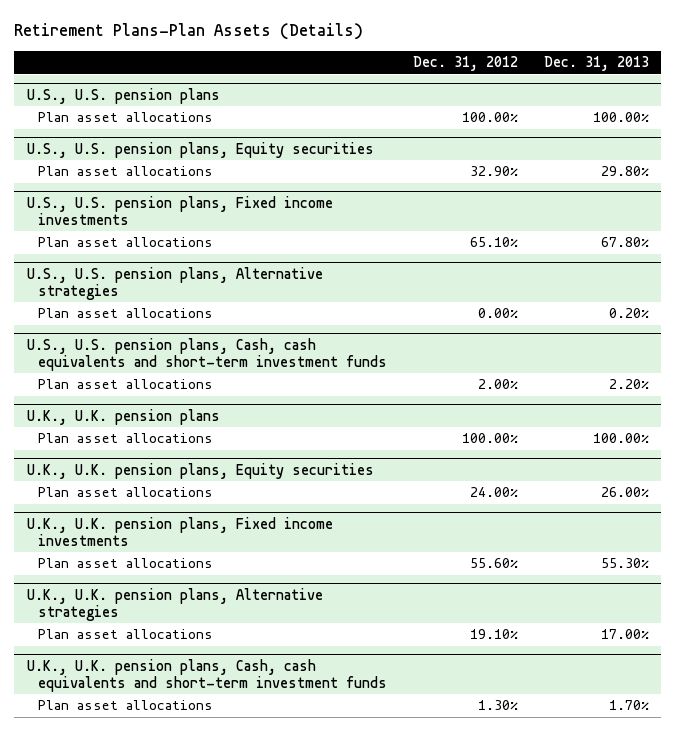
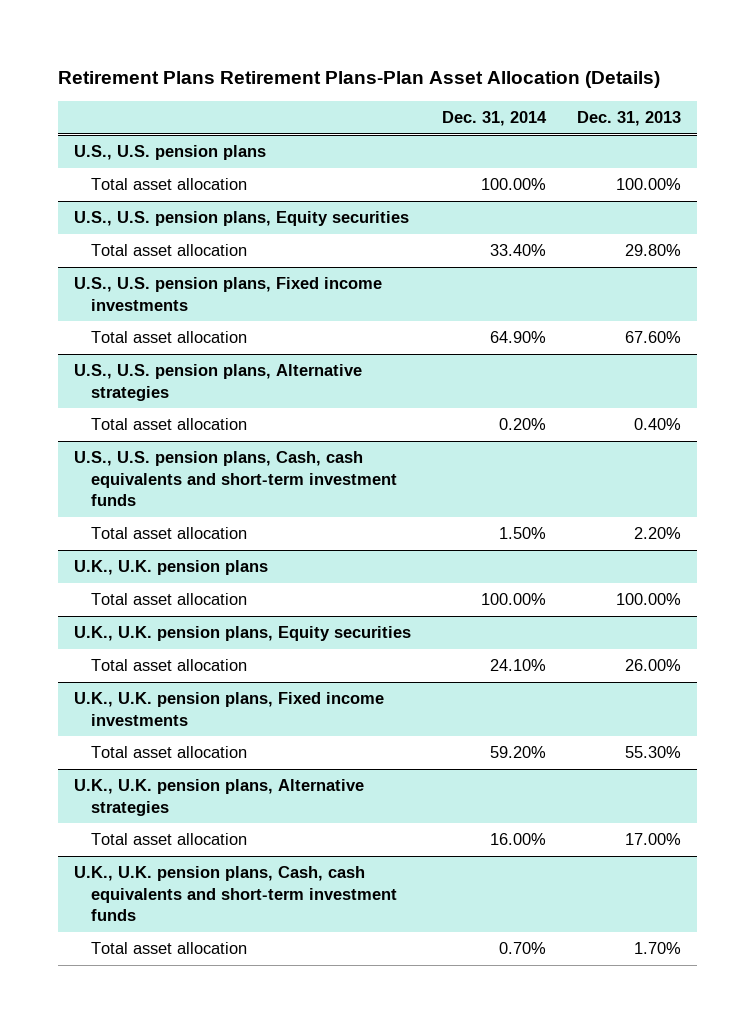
- Retirement Plans-Plan Assets (Details)
+ Retirement Plans Retirement Plans-Plan Asset Allocation (Details)
- | Dec. 31, 2012 | Dec. 31, 2013
+ | Dec. 31, 2014 | Dec. 31, 2013
@ U.S., U.S. pension plans
- Plan asset allocations | 100.00% | 100.00%
+ Total asset allocation | 100.00% | 100.00%
@ U.S., U.S. pension plans, Equity securities
- Plan asset allocations | 32.90% | 29.80%
+ Total asset allocation | 33.40% | 29.80%
@ U.S., U.S. pension plans, Fixed income investments
- Plan asset allocations | 65.10% | 67.80%
+ Total asset allocation | 64.90% | 67.60%
@ U.S., U.S. pension plans, Alternative strategies
- Plan asset allocations | 0.00% | 0.20%
+ Total asset allocation | 0.20% | 0.40%
@ U.S., U.S. pension plans, Cash, cash equivalents and short-term investment funds
- Plan asset allocations | 2.00% | 2.20%
+ Total asset allocation | 1.50% | 2.20%
@ U.K., U.K. pension plans
- Plan asset allocations | 100.00% | 100.00%
+ Total asset allocation | 100.00% | 100.00%
@ U.K., U.K. pension plans, Equity securities
- Plan asset allocations | 24.00% | 26.00%
+ Total asset allocation | 24.10% | 26.00%
@ U.K., U.K. pension plans, Fixed income investments
- Plan asset allocations | 55.60% | 55.30%
+ Total asset allocation | 59.20% | 55.30%
@ U.K., U.K. pension plans, Alternative strategies
- Plan asset allocations | 19.10% | 17.00%
+ Total asset allocation | 16.00% | 17.00%
@ U.K., U.K. pension plans, Cash, cash equivalents and short-term investment funds
- Plan asset allocations | 1.30% | 1.70%
+ Total asset allocation | 0.70% | 1.70%

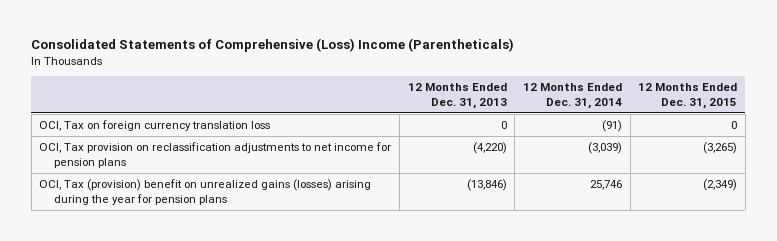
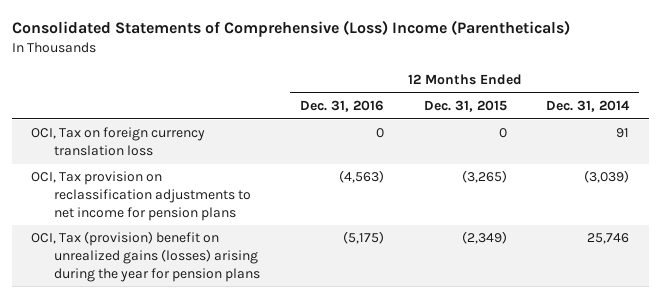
- | 12 Months Ended Dec. 31, 2013 | 12 Months Ended Dec. 31, 2014 | 12 Months Ended Dec. 31, 2015
+ | 12 Months Ended Dec. 31, 2016 | 12 Months Ended Dec. 31, 2015 | 12 Months Ended Dec. 31, 2014
- OCI, Tax on foreign currency translation loss | 0 | (91) | 0
+ OCI, Tax on foreign currency translation loss | 0 | 0 | 91

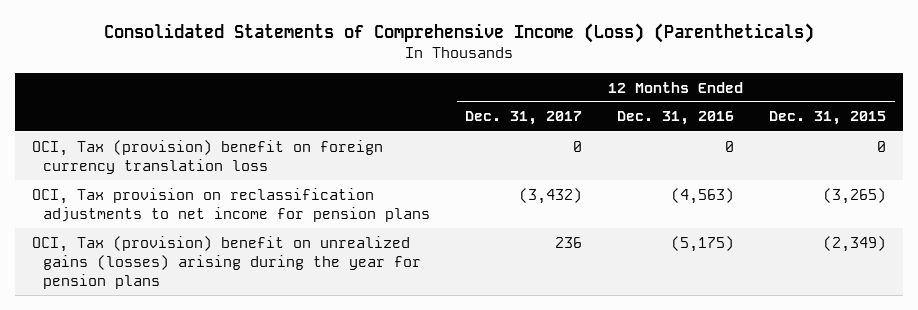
- Consolidated Statements of Comprehensive (Loss) Income (Parentheticals)
+ Consolidated Statements of Comprehensive Income (Loss) (Parentheticals)
- | 12 Months Ended Dec. 31, 2016 | 12 Months Ended Dec. 31, 2015 | 12 Months Ended Dec. 31, 2014
+ | 12 Months Ended Dec. 31, 2017 | 12 Months Ended Dec. 31, 2016 | 12 Months Ended Dec. 31, 2015
- OCI, Tax on foreign currency translation loss | 0 | 0 | 91
+ OCI, Tax (provision) benefit on foreign currency translation loss | 0 | 0 | 0

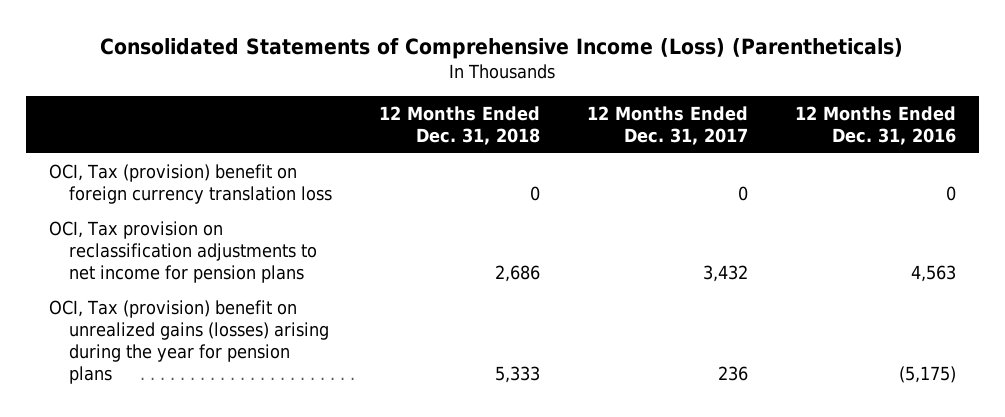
- | 12 Months Ended Dec. 31, 2017 | 12 Months Ended Dec. 31, 2016 | 12 Months Ended Dec. 31, 2015
+ | 12 Months Ended Dec. 31, 2018 | 12 Months Ended Dec. 31, 2017 | 12 Months Ended Dec. 31, 2016
- OCI, Tax provision on reclassification adjustments to net income for pension plans | (3,432) | (4,563) | (3,265)
+ OCI, Tax provision on reclassification adjustments to net income for pension plans | 2,686 | 3,432 | 4,563

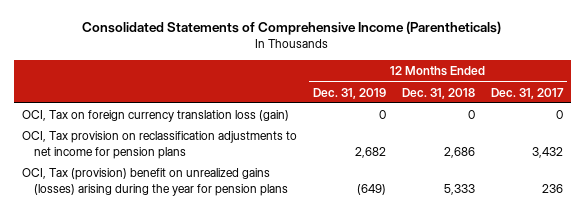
- Consolidated Statements of Comprehensive Income (Loss) (Parentheticals)
+ Consolidated Statements of Comprehensive Income (Parentheticals)
- | 12 Months Ended Dec. 31, 2018 | 12 Months Ended Dec. 31, 2017 | 12 Months Ended Dec. 31, 2016
+ | 12 Months Ended Dec. 31, 2019 | 12 Months Ended Dec. 31, 2018 | 12 Months Ended Dec. 31, 2017
- OCI, Tax (provision) benefit on foreign currency translation loss | 0 | 0 | 0
+ OCI, Tax on foreign currency translation loss (gain) | 0 | 0 | 0

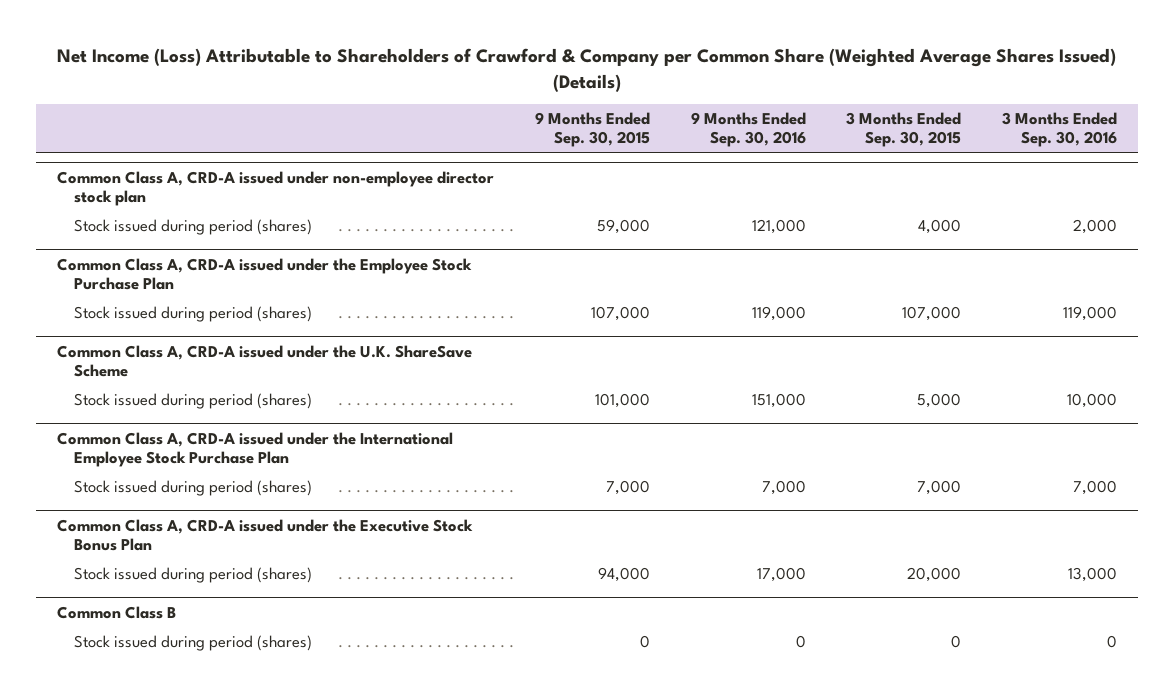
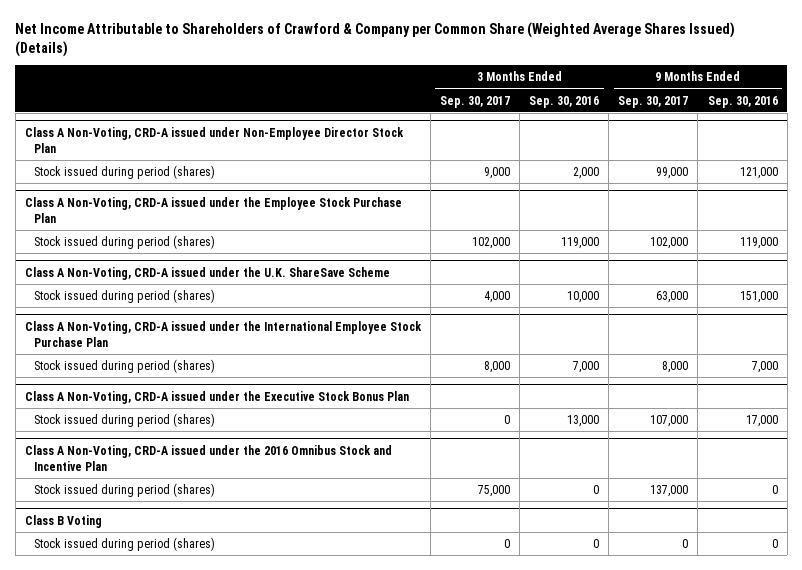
- Net Income (Loss) Attributable to Shareholders of Crawford & Company per Common Share (Weighted Average Shares Issued) (Details)
+ Net Income Attributable to Shareholders of Crawford & Company per Common Share (Weighted Average Shares Issued) (Details)
- | 9 Months Ended Sep. 30, 2015 | 9 Months Ended Sep. 30, 2016 | 3 Months Ended Sep. 30, 2015 | 3 Months Ended Sep. 30, 2016
+ | 3 Months Ended Sep. 30, 2017 | 3 Months Ended Sep. 30, 2016 | 9 Months Ended Sep. 30, 2017 | 9 Months Ended Sep. 30, 2016
- Common Class A, CRD-A issued under non-employee director stock plan
+ Class A Non-Voting, CRD-A issued under Non-Employee Director Stock Plan
- Common Class A, CRD-A issued under the Employee Stock Purchase Plan
+ Class A Non-Voting, CRD-A issued under the Employee Stock Purchase Plan
- Common Class A, CRD-A issued under the U.K. ShareSave Scheme
+ Class A Non-Voting, CRD-A issued under the U.K. ShareSave Scheme
- Common Class A, CRD-A issued under the International Employee Stock Purchase Plan
+ Class A Non-Voting, CRD-A issued under the International Employee Stock Purchase Plan
- Common Class A, CRD-A issued under the Executive Stock Bonus Plan
+ Class A Non-Voting, CRD-A issued under the Executive Stock Bonus Plan
- Common Class B
+ Class A Non-Voting, CRD-A issued under the 2016 Omnibus Stock and Incentive Plan
+ Class B Voting
+ Stock issued during period (shares) | 0 | 0 | 0 | 0

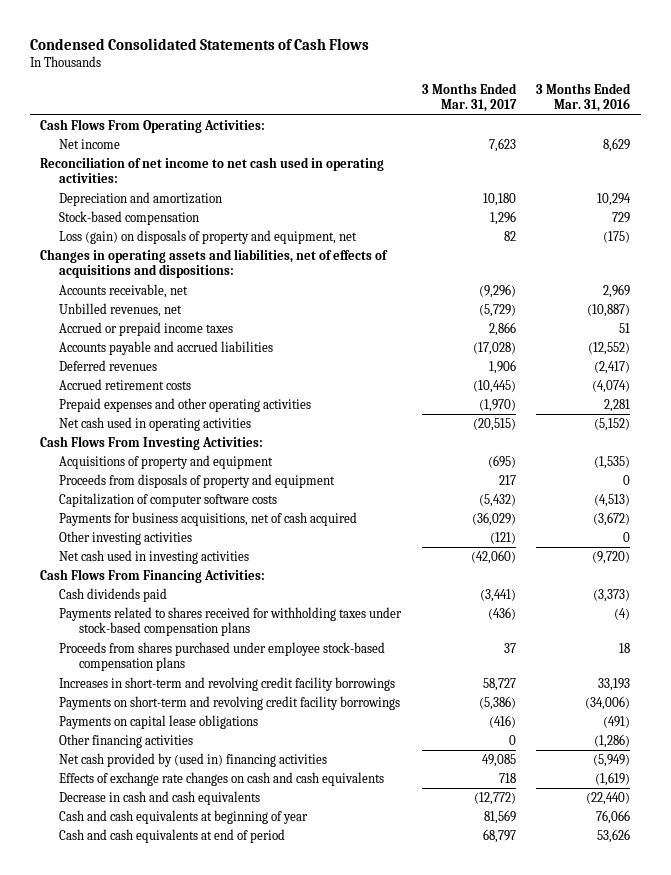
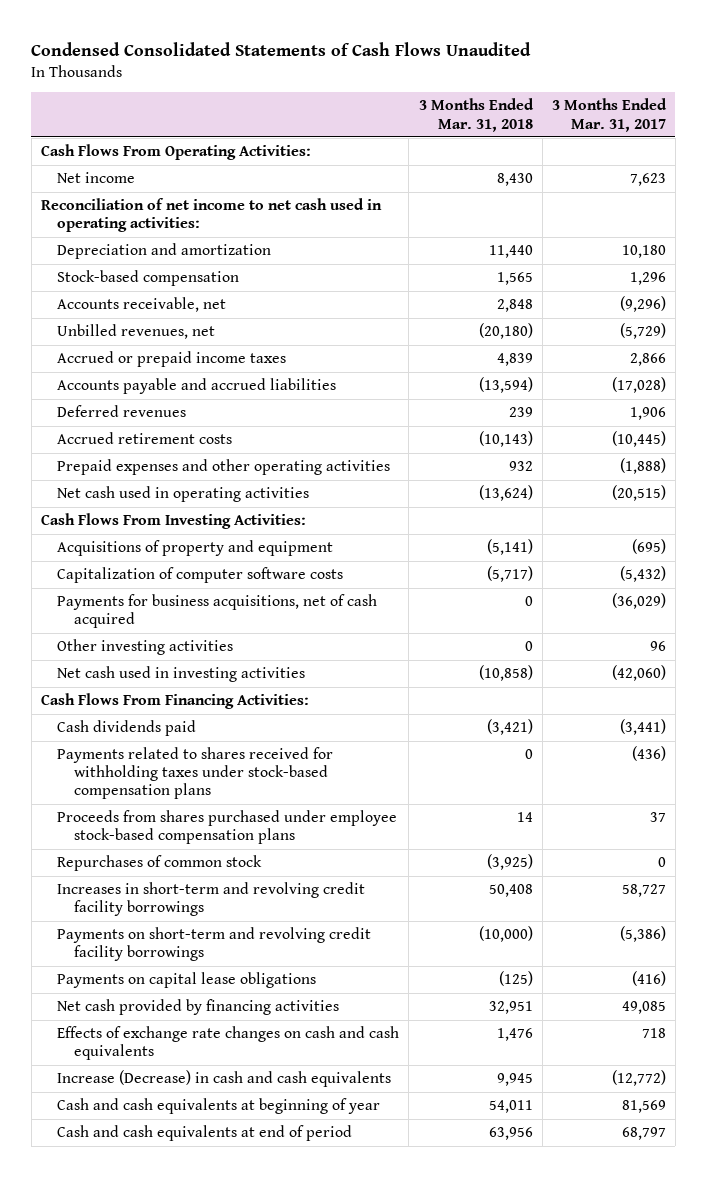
- Condensed Consolidated Statements of Cash Flows
+ Condensed Consolidated Statements of Cash Flows Unaudited
- | 3 Months Ended Mar. 31, 2017 | 3 Months Ended Mar. 31, 2016
+ | 3 Months Ended Mar. 31, 2018 | 3 Months Ended Mar. 31, 2017
- Loss (gain) on disposals of property and equipment, net | 82 | (175)
- Changes in operating assets and liabilities, net of effects of acquisitions and dispositions:
- Prepaid expenses and other operating activities | (1,970) | 2,281
+ Prepaid expenses and other operating activities | 932 | (1,888)
- Proceeds from disposals of property and equipment | 217 | 0
- Other investing activities | (121) | 0
+ Other investing activities | 0 | 96
+ Repurchases of common stock | (3,925) | 0
- Other financing activities | 0 | (1,286)
- Net cash provided by (used in) financing activities | 49,085 | (5,949)
+ Net cash provided by financing activities | 32,951 | 49,085
- Decrease in cash and cash equivalents | (12,772) | (22,440)
+ Increase (Decrease) in cash and cash equivalents | 9,945 | (12,772)

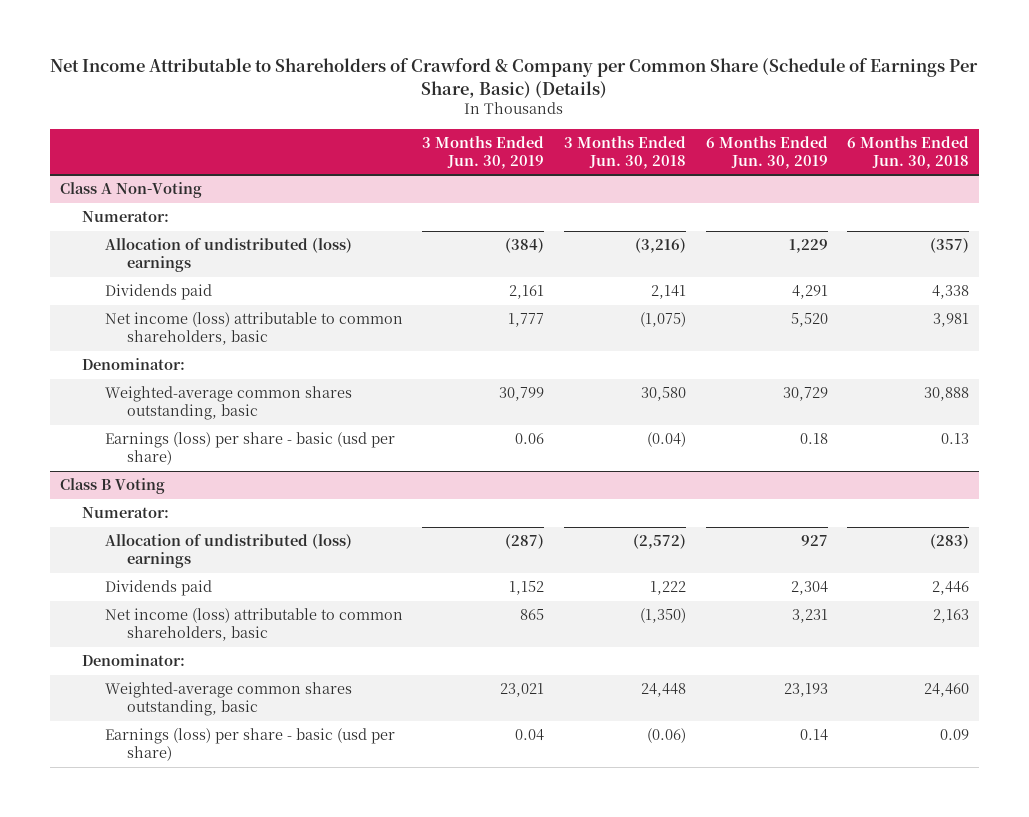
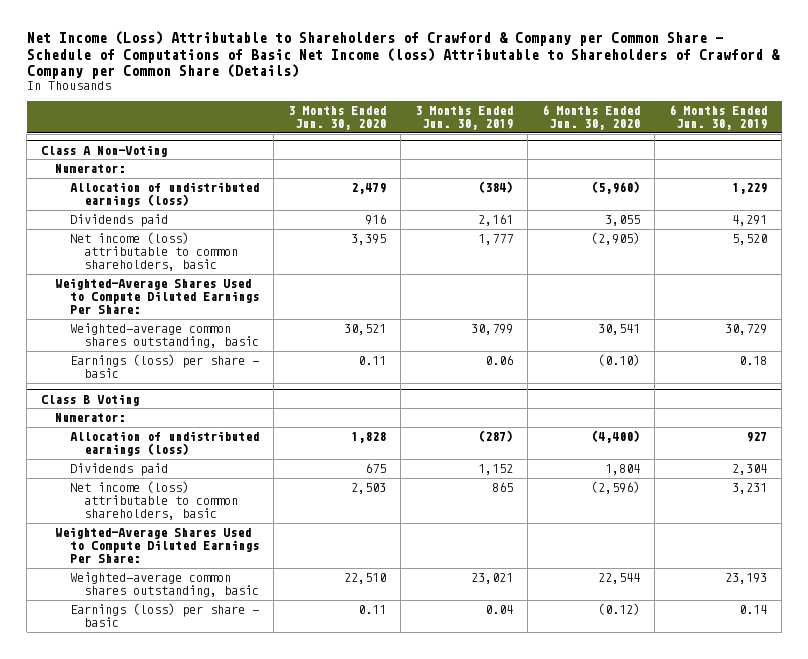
- Net Income Attributable to Shareholders of Crawford & Company per Common Share (Schedule of Earnings Per Share, Basic) (Details)
+ Net Income (Loss) Attributable to Shareholders of Crawford & Company per Common Share - Schedule of Computations of Basic Net Income (loss) Attributable to Shareholders of Crawford & Company per Common Share (Details)
- | 3 Months Ended Jun. 30, 2019 | 3 Months Ended Jun. 30, 2018 | 6 Months Ended Jun. 30, 2019 | 6 Months Ended Jun. 30, 2018
+ | 3 Months Ended Jun. 30, 2020 | 3 Months Ended Jun. 30, 2019 | 6 Months Ended Jun. 30, 2020 | 6 Months Ended Jun. 30, 2019
@ Class A Non-Voting
- Allocation of undistributed (loss) earnings | (384) | (3,216) | 1,229 | (357)
+ Allocation of undistributed earnings (loss) | 2,479 | (384) | (5,960) | 1,229
- Denominator:
+ Weighted-Average Shares Used to Compute Diluted Earnings Per Share:
- Earnings (loss) per share - basic (usd per share) | 0.06 | (0.04) | 0.18 | 0.13
+ Earnings (loss) per share - basic | 0.11 | 0.06 | (0.10) | 0.18
@ Class B Voting
- Allocation of undistributed (loss) earnings | (287) | (2,572) | 927 | (283)
+ Allocation of undistributed earnings (loss) | 1,828 | (287) | (4,400) | 927
- Denominator:
+ Weighted-Average Shares Used to Compute Diluted Earnings Per Share:
- Earnings (loss) per share - basic (usd per share) | 0.04 | (0.06) | 0.14 | 0.09
+ Earnings (loss) per share - basic | 0.11 | 0.04 | (0.12) | 0.14

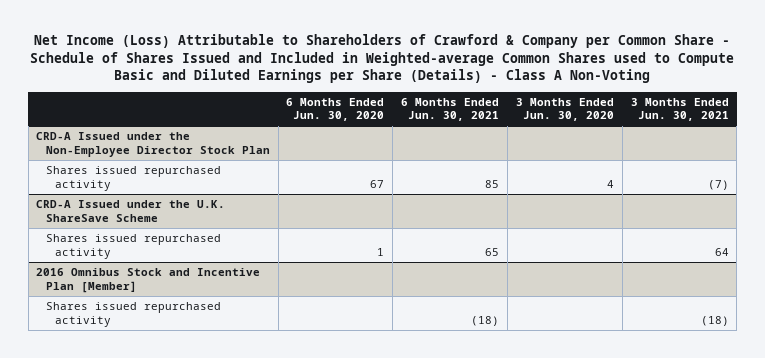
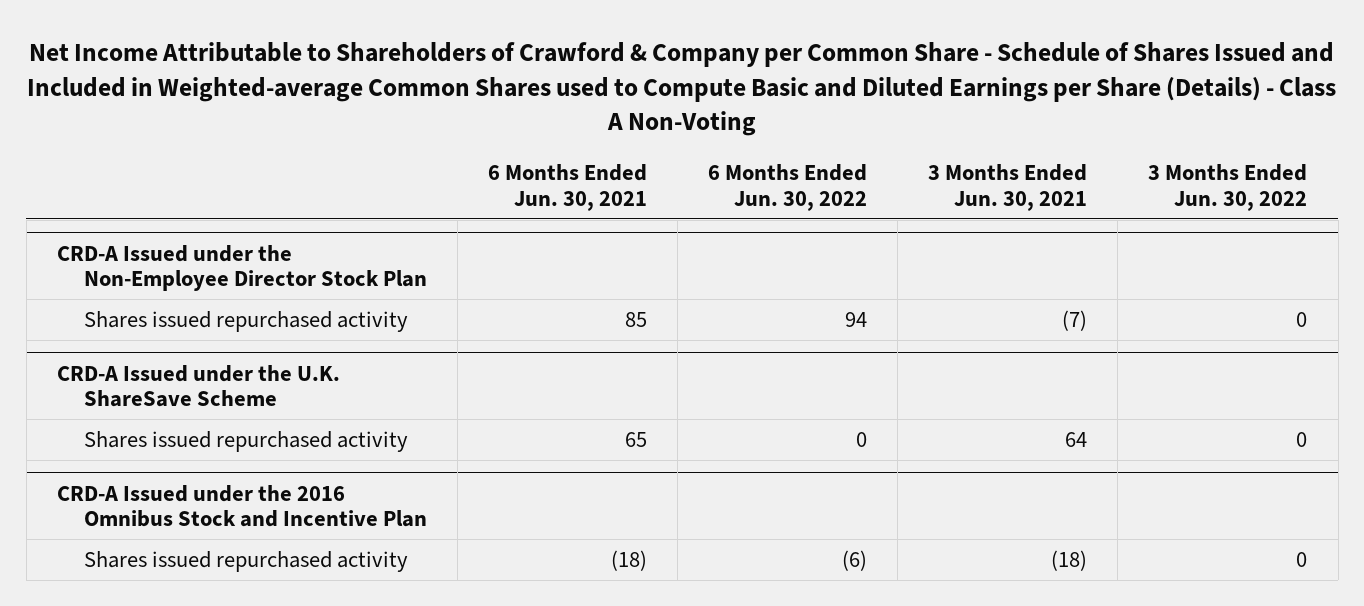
- Net Income (Loss) Attributable to Shareholders of Crawford & Company per Common Share - Schedule of Shares Issued and Included in Weighted-average Common Shares used to Compute Basic and Diluted Earnings per Share (Details) - Class A Non-Voting
+ Net Income Attributable to Shareholders of Crawford & Company per Common Share - Schedule of Shares Issued and Included in Weighted-average Common Shares used to Compute Basic and Diluted Earnings per Share (Details) - Class A Non-Voting
- | 6 Months Ended Jun. 30, 2020 | 6 Months Ended Jun. 30, 2021 | 3 Months Ended Jun. 30, 2020 | 3 Months Ended Jun. 30, 2021
+ | 6 Months Ended Jun. 30, 2021 | 6 Months Ended Jun. 30, 2022 | 3 Months Ended Jun. 30, 2021 | 3 Months Ended Jun. 30, 2022
- 2016 Omnibus Stock and Incentive Plan [Member]
+ CRD-A Issued under the 2016 Omnibus Stock and Incentive Plan

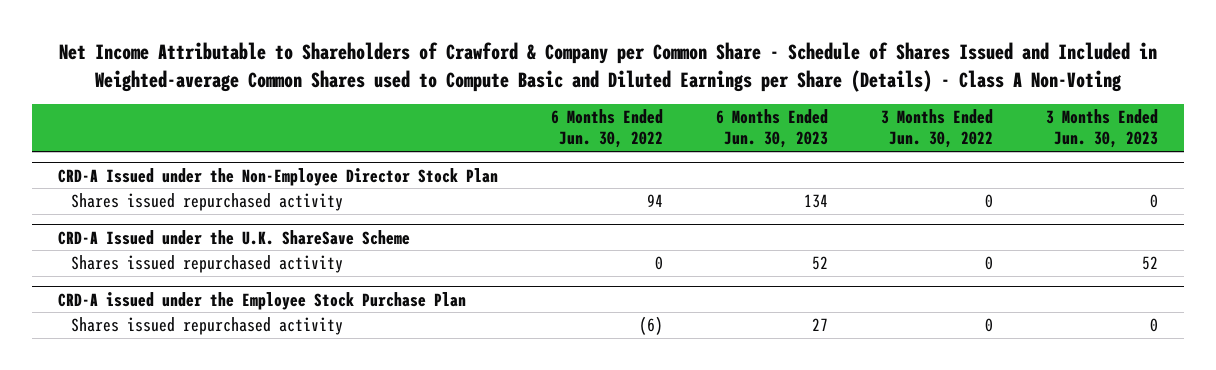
- | 6 Months Ended Jun. 30, 2021 | 6 Months Ended Jun. 30, 2022 | 3 Months Ended Jun. 30, 2021 | 3 Months Ended Jun. 30, 2022
+ | 6 Months Ended Jun. 30, 2022 | 6 Months Ended Jun. 30, 2023 | 3 Months Ended Jun. 30, 2022 | 3 Months Ended Jun. 30, 2023
- CRD-A Issued under the 2016 Omnibus Stock and Incentive Plan
+ CRD-A issued under the Employee Stock Purchase Plan

